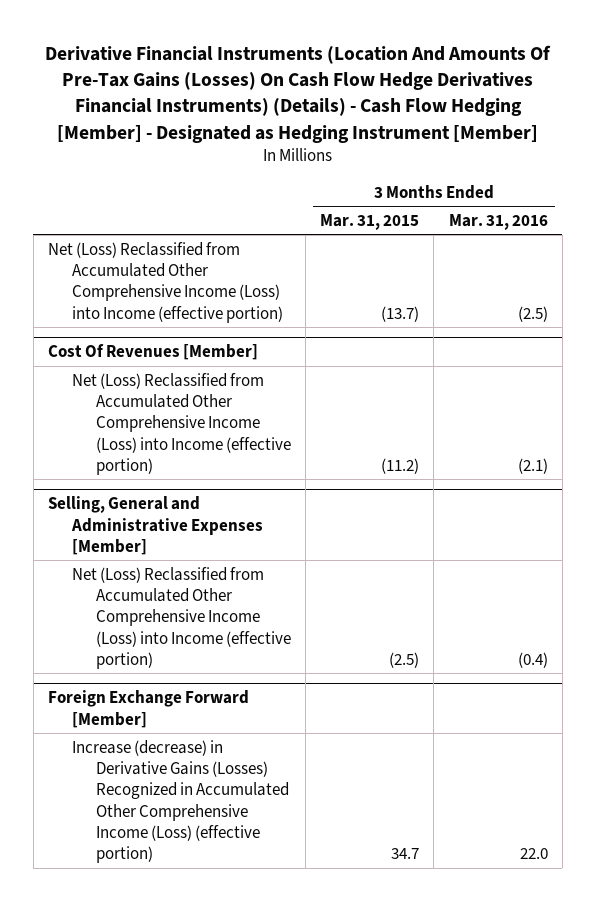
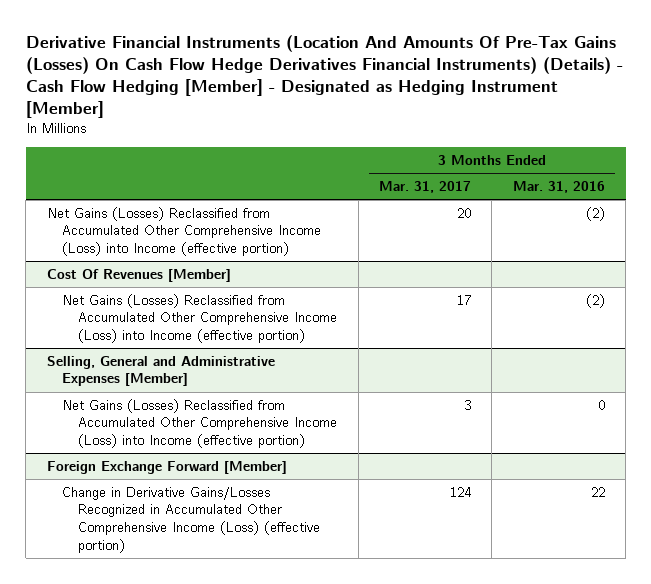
- | 3 Months Ended Mar. 31, 2015 | 3 Months Ended Mar. 31, 2016
+ | 3 Months Ended Mar. 31, 2017 | 3 Months Ended Mar. 31, 2016
- Net (Loss) Reclassified from Accumulated Other Comprehensive Income (Loss) into Income (effective portion) | (13.7) | (2.5)
+ Net Gains (Losses) Reclassified from Accumulated Other Comprehensive Income (Loss) into Income (effective portion) | 20 | (2)
@ Cost Of Revenues [Member]
- Net (Loss) Reclassified from Accumulated Other Comprehensive Income (Loss) into Income (effective portion) | (11.2) | (2.1)
+ Net Gains (Losses) Reclassified from Accumulated Other Comprehensive Income (Loss) into Income (effective portion) | 17 | (2)
@ Selling, General and Administrative Expenses [Member]
- Net (Loss) Reclassified from Accumulated Other Comprehensive Income (Loss) into Income (effective portion) | (2.5) | (0.4)
+ Net Gains (Losses) Reclassified from Accumulated Other Comprehensive Income (Loss) into Income (effective portion) | 3 | 0
@ Foreign Exchange Forward [Member]
- Increase (decrease) in Derivative Gains (Losses) Recognized in Accumulated Other Comprehensive Income (Loss) (effective portion) | 34.7 | 22.0
+ Change in Derivative Gains/Losses Recognized in Accumulated Other Comprehensive Income (Loss) (effective portion) | 124 | 22

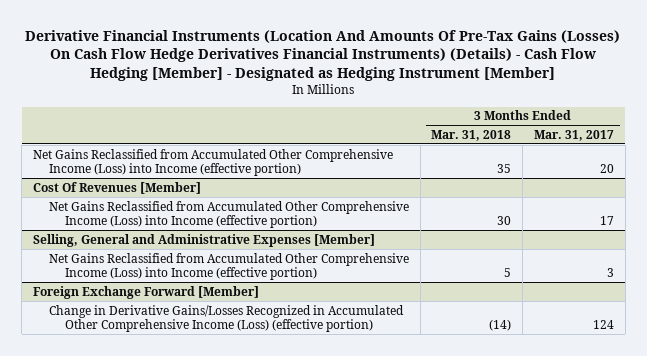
- | 3 Months Ended Mar. 31, 2017 | 3 Months Ended Mar. 31, 2016
+ | 3 Months Ended Mar. 31, 2018 | 3 Months Ended Mar. 31, 2017
- Net Gains (Losses) Reclassified from Accumulated Other Comprehensive Income (Loss) into Income (effective portion) | 20 | (2)
+ Net Gains Reclassified from Accumulated Other Comprehensive Income (Loss) into Income (effective portion) | 35 | 20
@ Cost Of Revenues [Member]
- Net Gains (Losses) Reclassified from Accumulated Other Comprehensive Income (Loss) into Income (effective portion) | 17 | (2)
+ Net Gains Reclassified from Accumulated Other Comprehensive Income (Loss) into Income (effective portion) | 30 | 17
@ Selling, General and Administrative Expenses [Member]
- Net Gains (Losses) Reclassified from Accumulated Other Comprehensive Income (Loss) into Income (effective portion) | 3 | 0
+ Net Gains Reclassified from Accumulated Other Comprehensive Income (Loss) into Income (effective portion) | 5 | 3

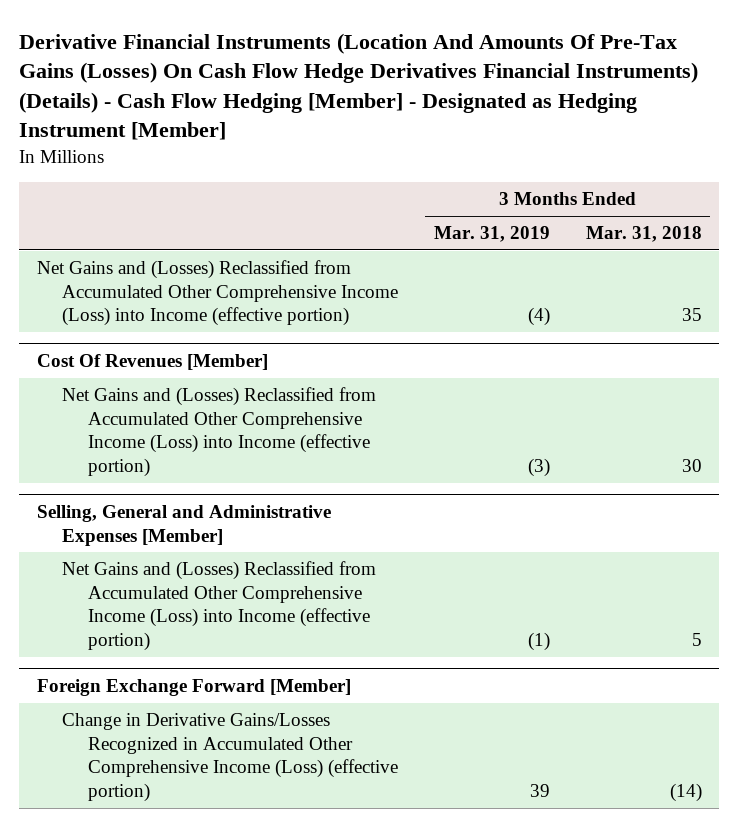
- | 3 Months Ended Mar. 31, 2018 | 3 Months Ended Mar. 31, 2017
+ | 3 Months Ended Mar. 31, 2019 | 3 Months Ended Mar. 31, 2018
- Net Gains Reclassified from Accumulated Other Comprehensive Income (Loss) into Income (effective portion) | 35 | 20
+ Net Gains and (Losses) Reclassified from Accumulated Other Comprehensive Income (Loss) into Income (effective portion) | (4) | 35
@ Cost Of Revenues [Member]
- Net Gains Reclassified from Accumulated Other Comprehensive Income (Loss) into Income (effective portion) | 30 | 17
+ Net Gains and (Losses) Reclassified from Accumulated Other Comprehensive Income (Loss) into Income (effective portion) | (3) | 30
@ Selling, General and Administrative Expenses [Member]
- Net Gains Reclassified from Accumulated Other Comprehensive Income (Loss) into Income (effective portion) | 5 | 3
+ Net Gains and (Losses) Reclassified from Accumulated Other Comprehensive Income (Loss) into Income (effective portion) | (1) | 5

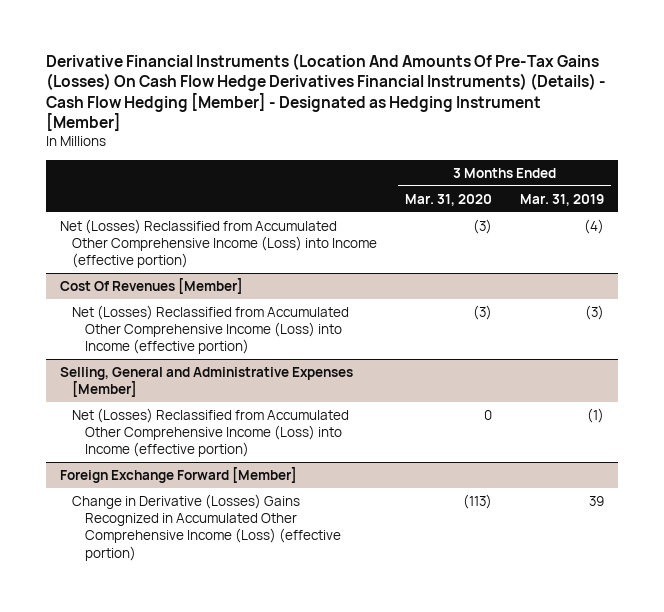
- | 3 Months Ended Mar. 31, 2019 | 3 Months Ended Mar. 31, 2018
+ | 3 Months Ended Mar. 31, 2020 | 3 Months Ended Mar. 31, 2019
- Net Gains and (Losses) Reclassified from Accumulated Other Comprehensive Income (Loss) into Income (effective portion) | (4) | 35
+ Net (Losses) Reclassified from Accumulated Other Comprehensive Income (Loss) into Income (effective portion) | (3) | (4)
@ Cost Of Revenues [Member]
- Net Gains and (Losses) Reclassified from Accumulated Other Comprehensive Income (Loss) into Income (effective portion) | (3) | 30
+ Net (Losses) Reclassified from Accumulated Other Comprehensive Income (Loss) into Income (effective portion) | (3) | (3)
@ Selling, General and Administrative Expenses [Member]
- Net Gains and (Losses) Reclassified from Accumulated Other Comprehensive Income (Loss) into Income (effective portion) | (1) | 5
+ Net (Losses) Reclassified from Accumulated Other Comprehensive Income (Loss) into Income (effective portion) | 0 | (1)
@ Foreign Exchange Forward [Member]
- Change in Derivative Gains/Losses Recognized in Accumulated Other Comprehensive Income (Loss) (effective portion) | 39 | (14)
+ Change in Derivative (Losses) Gains Recognized in Accumulated Other Comprehensive Income (Loss) (effective portion) | (113) | 39

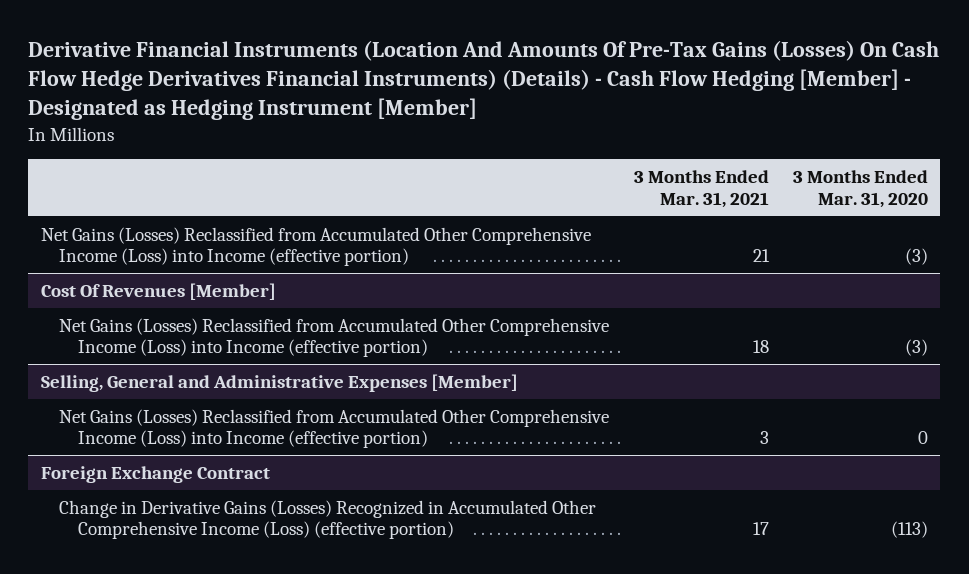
- | 3 Months Ended Mar. 31, 2020 | 3 Months Ended Mar. 31, 2019
+ | 3 Months Ended Mar. 31, 2021 | 3 Months Ended Mar. 31, 2020
- Net (Losses) Reclassified from Accumulated Other Comprehensive Income (Loss) into Income (effective portion) | (3) | (4)
+ Net Gains (Losses) Reclassified from Accumulated Other Comprehensive Income (Loss) into Income (effective portion) | 21 | (3)
@ Cost Of Revenues [Member]
- Net (Losses) Reclassified from Accumulated Other Comprehensive Income (Loss) into Income (effective portion) | (3) | (3)
+ Net Gains (Losses) Reclassified from Accumulated Other Comprehensive Income (Loss) into Income (effective portion) | 18 | (3)
@ Selling, General and Administrative Expenses [Member]
- Net (Losses) Reclassified from Accumulated Other Comprehensive Income (Loss) into Income (effective portion) | 0 | (1)
- Foreign Exchange Forward [Member]
- Change in Derivative (Losses) Gains Recognized in Accumulated Other Comprehensive Income (Loss) (effective portion) | (113) | 39
@ Selling, General and Administrative Expenses [Member]
+ Net Gains (Losses) Reclassified from Accumulated Other Comprehensive Income (Loss) into Income (effective portion) | 3 | 0
+ Foreign Exchange Contract
+ Change in Derivative Gains (Losses) Recognized in Accumulated Other Comprehensive Income (Loss) (effective portion) | 17 | (113)

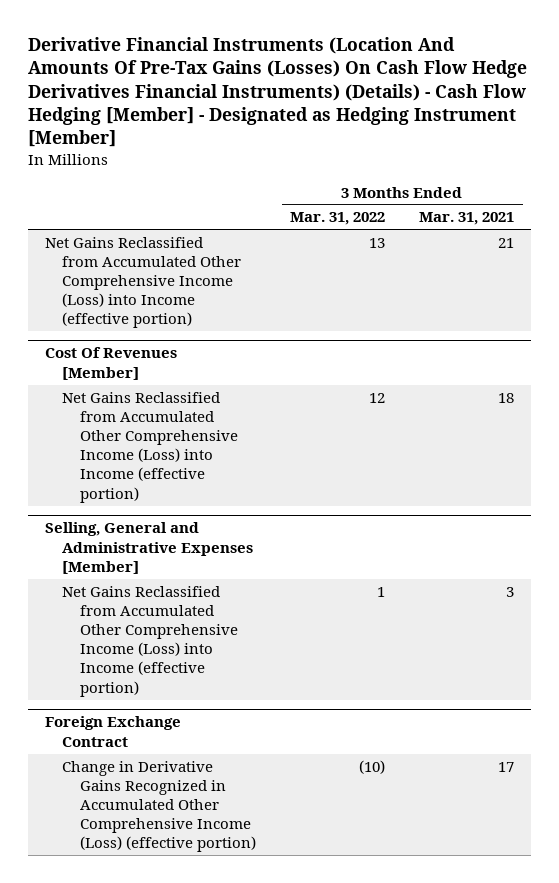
- | 3 Months Ended Mar. 31, 2021 | 3 Months Ended Mar. 31, 2020
+ | 3 Months Ended Mar. 31, 2022 | 3 Months Ended Mar. 31, 2021
- Net Gains (Losses) Reclassified from Accumulated Other Comprehensive Income (Loss) into Income (effective portion) | 21 | (3)
+ Net Gains Reclassified from Accumulated Other Comprehensive Income (Loss) into Income (effective portion) | 13 | 21
@ Cost Of Revenues [Member]
- Net Gains (Losses) Reclassified from Accumulated Other Comprehensive Income (Loss) into Income (effective portion) | 18 | (3)
+ Net Gains Reclassified from Accumulated Other Comprehensive Income (Loss) into Income (effective portion) | 12 | 18
@ Selling, General and Administrative Expenses [Member]
- Net Gains (Losses) Reclassified from Accumulated Other Comprehensive Income (Loss) into Income (effective portion) | 3 | 0
+ Net Gains Reclassified from Accumulated Other Comprehensive Income (Loss) into Income (effective portion) | 1 | 3
@ Foreign Exchange Contract
- Change in Derivative Gains (Losses) Recognized in Accumulated Other Comprehensive Income (Loss) (effective portion) | 17 | (113)
+ Change in Derivative Gains Recognized in Accumulated Other Comprehensive Income (Loss) (effective portion) | (10) | 17

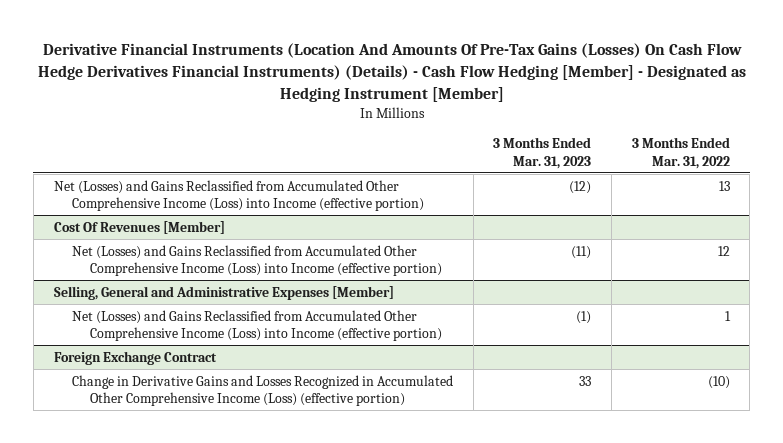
- | 3 Months Ended Mar. 31, 2022 | 3 Months Ended Mar. 31, 2021
+ | 3 Months Ended Mar. 31, 2023 | 3 Months Ended Mar. 31, 2022
- Net Gains Reclassified from Accumulated Other Comprehensive Income (Loss) into Income (effective portion) | 13 | 21
+ Net (Losses) and Gains Reclassified from Accumulated Other Comprehensive Income (Loss) into Income (effective portion) | (12) | 13
@ Cost Of Revenues [Member]
- Net Gains Reclassified from Accumulated Other Comprehensive Income (Loss) into Income (effective portion) | 12 | 18
+ Net (Losses) and Gains Reclassified from Accumulated Other Comprehensive Income (Loss) into Income (effective portion) | (11) | 12
@ Selling, General and Administrative Expenses [Member]
- Net Gains Reclassified from Accumulated Other Comprehensive Income (Loss) into Income (effective portion) | 1 | 3
+ Net (Losses) and Gains Reclassified from Accumulated Other Comprehensive Income (Loss) into Income (effective portion) | (1) | 1
@ Foreign Exchange Contract
- Change in Derivative Gains Recognized in Accumulated Other Comprehensive Income (Loss) (effective portion) | (10) | 17
+ Change in Derivative Gains and Losses Recognized in Accumulated Other Comprehensive Income (Loss) (effective portion) | 33 | (10)

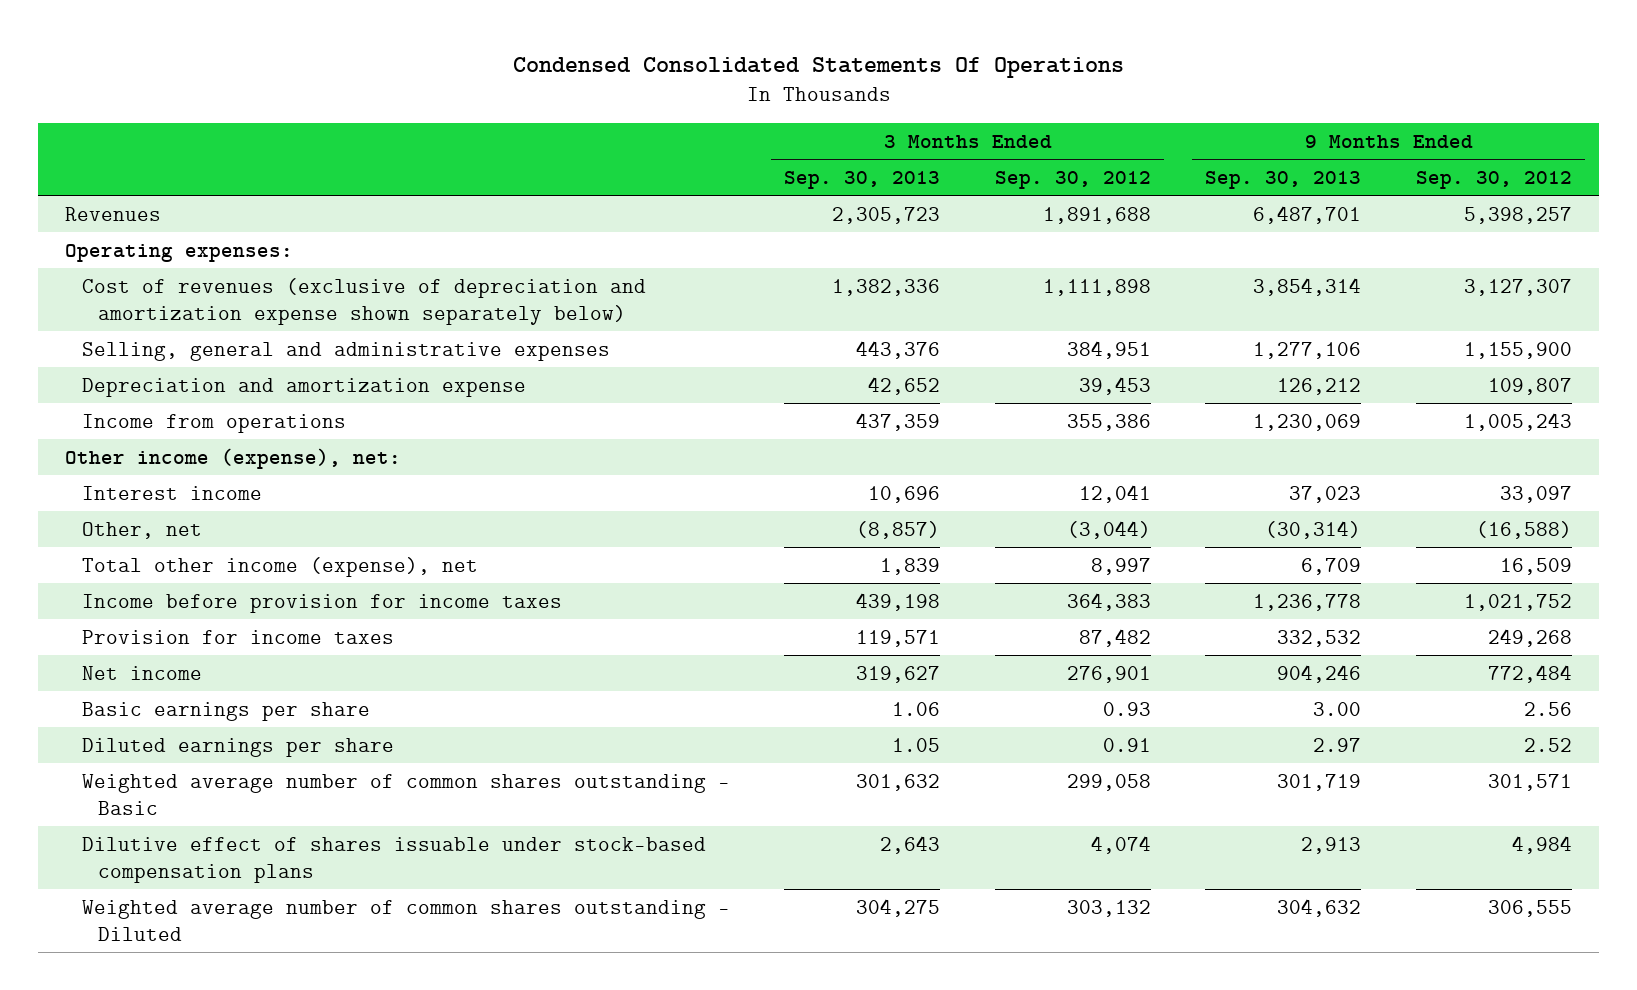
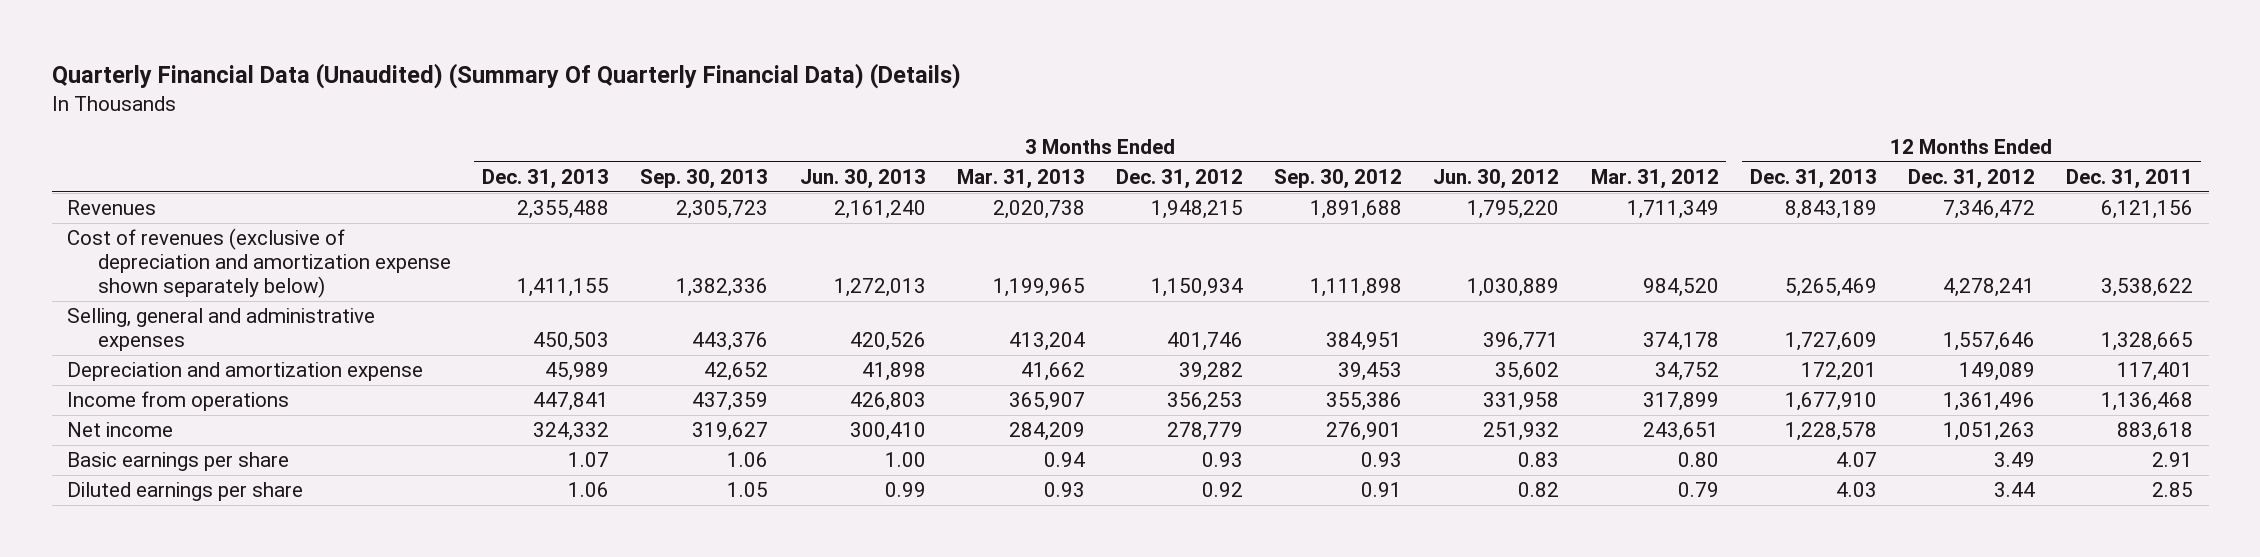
- Condensed Consolidated Statements Of Operations
+ Quarterly Financial Data (Unaudited) (Summary Of Quarterly Financial Data) (Details)
- | 3 Months Ended Sep. 30, 2013 | 3 Months Ended Sep. 30, 2012 | 9 Months Ended Sep. 30, 2013 | 9 Months Ended Sep. 30, 2012
+ | 3 Months Ended Dec. 31, 2013 | 3 Months Ended Sep. 30, 2013 | 3 Months Ended Jun. 30, 2013 | 3 Months Ended Mar. 31, 2013 | 3 Months Ended Dec. 31, 2012 | 3 Months Ended Sep. 30, 2012 | 3 Months Ended Jun. 30, 2012 | 3 Months Ended Mar. 31, 2012 | 12 Months Ended Dec. 31, 2013 | 12 Months Ended Dec. 31, 2012 | 12 Months Ended Dec. 31, 2011
- Operating expenses:
- Other income (expense), net:
- Interest income | 10,696 | 12,041 | 37,023 | 33,097
- Other, net | (8,857) | (3,044) | (30,314) | (16,588)
- Total other income (expense), net | 1,839 | 8,997 | 6,709 | 16,509
- Income before provision for income taxes | 439,198 | 364,383 | 1,236,778 | 1,021,752
- Provision for income taxes | 119,571 | 87,482 | 332,532 | 249,268
- Weighted average number of common shares outstanding - Basic | 301,632 | 299,058 | 301,719 | 301,571
- Dilutive effect of shares issuable under stock-based compensation plans | 2,643 | 4,074 | 2,913 | 4,984
- Weighted average number of common shares outstanding - Diluted | 304,275 | 303,132 | 304,632 | 306,555

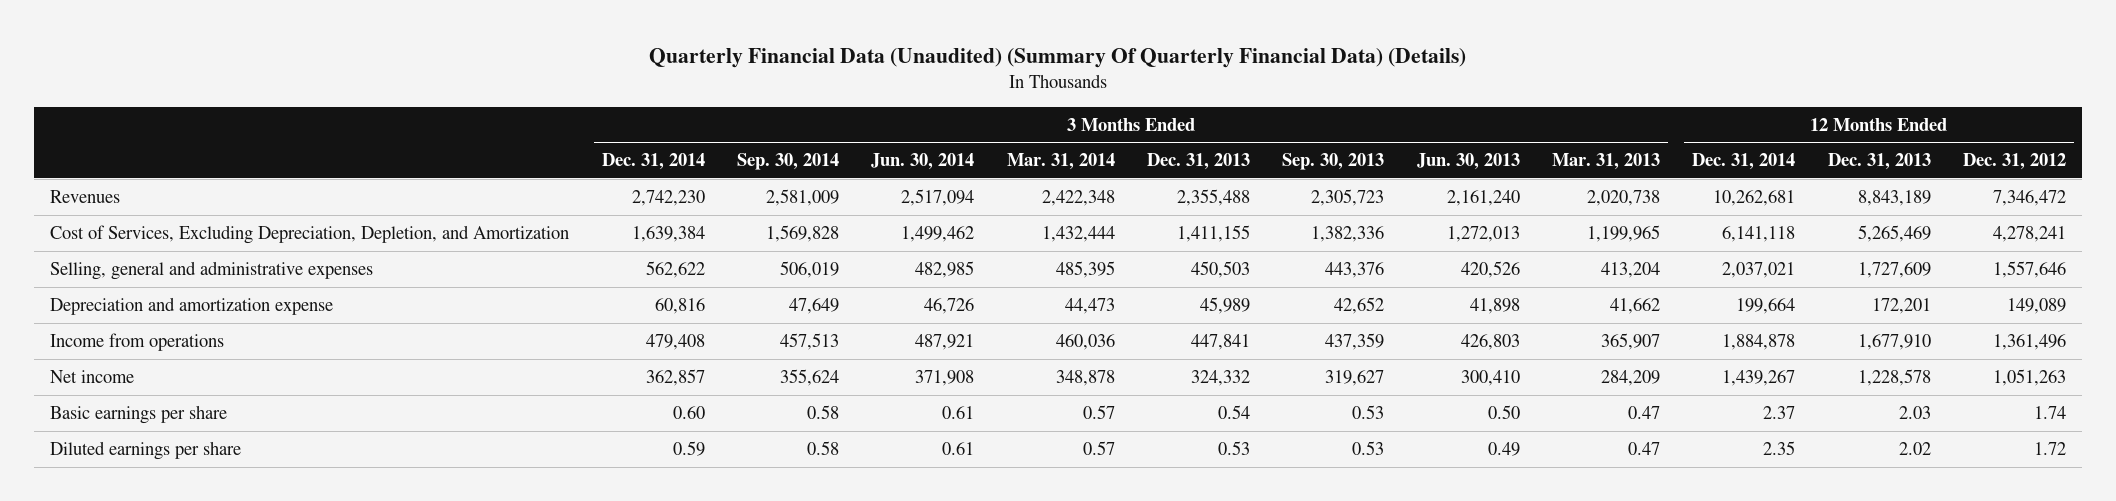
- | 3 Months Ended Dec. 31, 2013 | 3 Months Ended Sep. 30, 2013 | 3 Months Ended Jun. 30, 2013 | 3 Months Ended Mar. 31, 2013 | 3 Months Ended Dec. 31, 2012 | 3 Months Ended Sep. 30, 2012 | 3 Months Ended Jun. 30, 2012 | 3 Months Ended Mar. 31, 2012 | 12 Months Ended Dec. 31, 2013 | 12 Months Ended Dec. 31, 2012 | 12 Months Ended Dec. 31, 2011
+ | 3 Months Ended Dec. 31, 2014 | 3 Months Ended Sep. 30, 2014 | 3 Months Ended Jun. 30, 2014 | 3 Months Ended Mar. 31, 2014 | 3 Months Ended Dec. 31, 2013 | 3 Months Ended Sep. 30, 2013 | 3 Months Ended Jun. 30, 2013 | 3 Months Ended Mar. 31, 2013 | 12 Months Ended Dec. 31, 2014 | 12 Months Ended Dec. 31, 2013 | 12 Months Ended Dec. 31, 2012
- Cost of revenues (exclusive of depreciation and amortization expense shown separately below) | 1,411,155 | 1,382,336 | 1,272,013 | 1,199,965 | 1,150,934 | 1,111,898 | 1,030,889 | 984,520 | 5,265,469 | 4,278,241 | 3,538,622
+ Cost of Services, Excluding Depreciation, Depletion, and Amortization | 1,639,384 | 1,569,828 | 1,499,462 | 1,432,444 | 1,411,155 | 1,382,336 | 1,272,013 | 1,199,965 | 6,141,118 | 5,265,469 | 4,278,241
- Basic earnings per share | 1.07 | 1.06 | 1.00 | 0.94 | 0.93 | 0.93 | 0.83 | 0.80 | 4.07 | 3.49 | 2.91
- Diluted earnings per share | 1.06 | 1.05 | 0.99 | 0.93 | 0.92 | 0.91 | 0.82 | 0.79 | 4.03 | 3.44 | 2.85
+ Basic earnings per share | 0.60 | 0.58 | 0.61 | 0.57 | 0.54 | 0.53 | 0.50 | 0.47 | 2.37 | 2.03 | 1.74
+ Diluted earnings per share | 0.59 | 0.58 | 0.61 | 0.57 | 0.53 | 0.53 | 0.49 | 0.47 | 2.35 | 2.02 | 1.72

